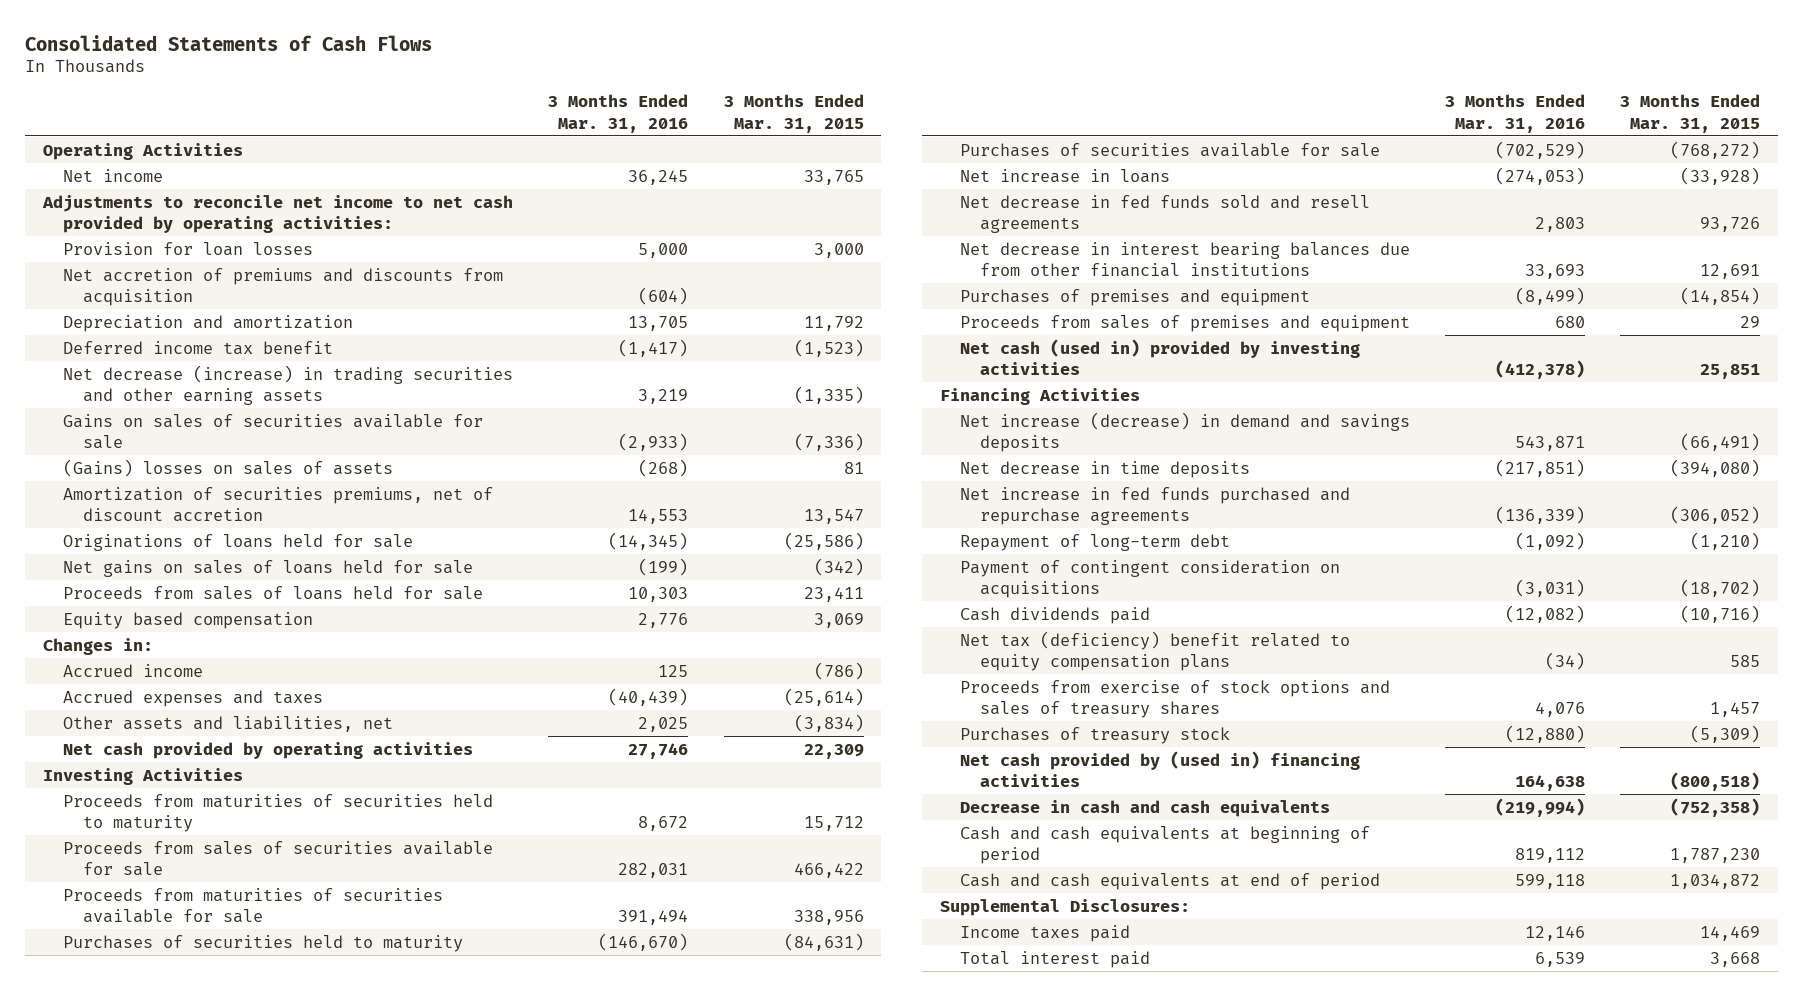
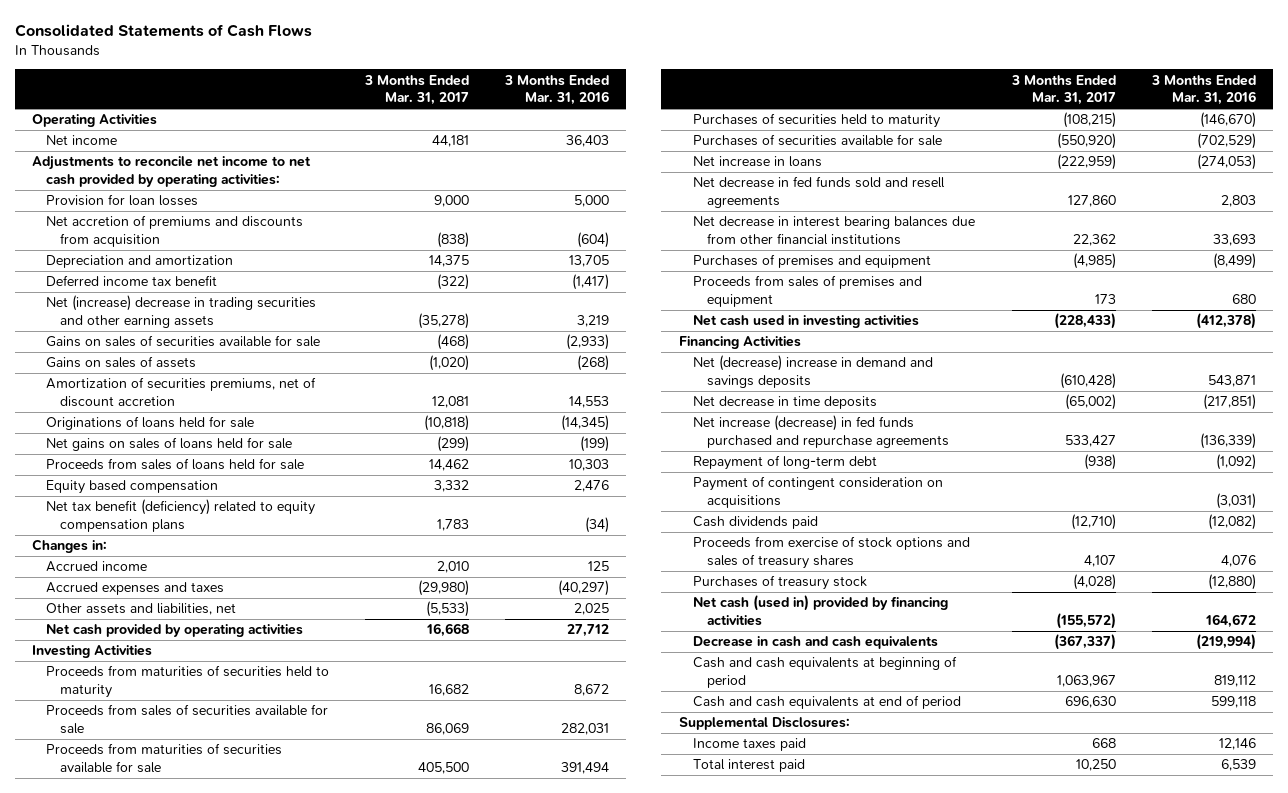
- | 3 Months Ended Mar. 31, 2016 | 3 Months Ended Mar. 31, 2015
+ | 3 Months Ended Mar. 31, 2017 | 3 Months Ended Mar. 31, 2016
- Net income | 36,245 | 33,765
+ Net income | 44,181 | 36,403
- Net decrease (increase) in trading securities and other earning assets | 3,219 | (1,335)
+ Net (increase) decrease in trading securities and other earning assets | (35,278) | 3,219
- (Gains) losses on sales of assets | (268) | 81
+ Gains on sales of assets | (1,020) | (268)
- Equity based compensation | 2,776 | 3,069
+ Equity based compensation | 3,332 | 2,476
+ Net tax benefit (deficiency) related to equity compensation plans | 1,783 | (34)
- Accrued expenses and taxes | (40,439) | (25,614)
+ Accrued expenses and taxes | (29,980) | (40,297)
- Net cash provided by operating activities | 27,746 | 22,309
+ Net cash provided by operating activities | 16,668 | 27,712
- Net cash (used in) provided by investing activities | (412,378) | 25,851
+ Net cash used in investing activities | (228,433) | (412,378)
- Net increase (decrease) in demand and savings deposits | 543,871 | (66,491)
+ Net (decrease) increase in demand and savings deposits | (610,428) | 543,871
- Net increase in fed funds purchased and repurchase agreements | (136,339) | (306,052)
+ Net increase (decrease) in fed funds purchased and repurchase agreements | 533,427 | (136,339)
- Net tax (deficiency) benefit related to equity compensation plans | (34) | 585
- Net cash provided by (used in) financing activities | 164,638 | (800,518)
+ Net cash (used in) provided by financing activities | (155,572) | 164,672

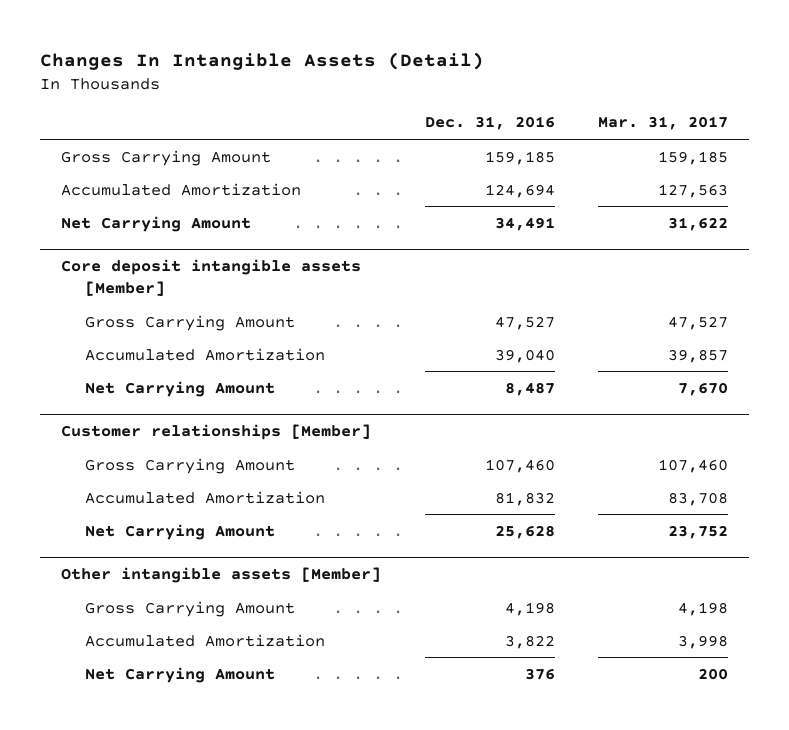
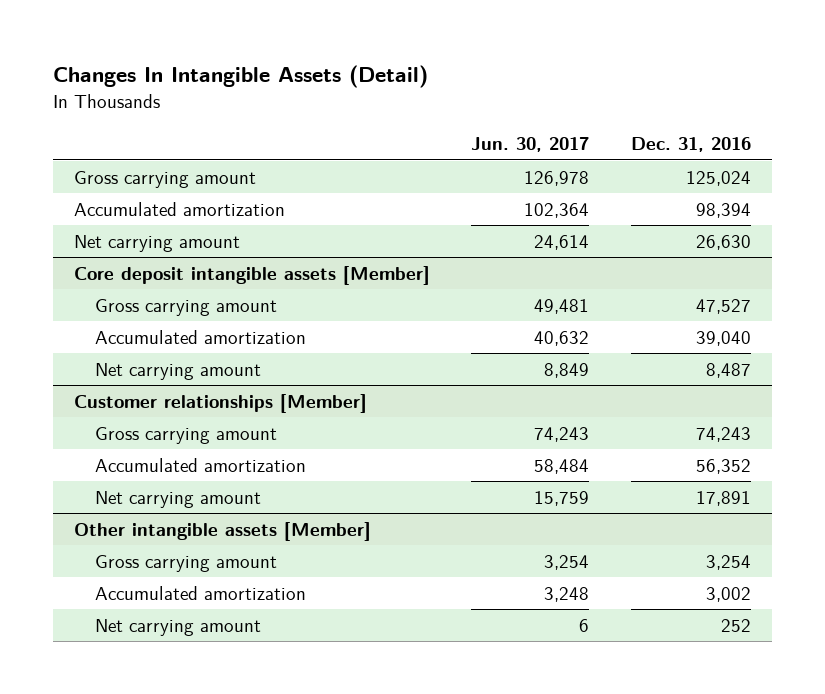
- | Dec. 31, 2016 | Mar. 31, 2017
+ | Jun. 30, 2017 | Dec. 31, 2016
- Gross Carrying Amount | 159,185 | 159,185
- Accumulated Amortization | 124,694 | 127,563
- Net Carrying Amount | 34,491 | 31,622
+ Gross carrying amount | 126,978 | 125,024
+ Accumulated amortization | 102,364 | 98,394
+ Net carrying amount | 24,614 | 26,630
@ Core deposit intangible assets [Member]
- Gross Carrying Amount | 47,527 | 47,527
- Accumulated Amortization | 39,040 | 39,857
- Net Carrying Amount | 8,487 | 7,670
+ Gross carrying amount | 49,481 | 47,527
+ Accumulated amortization | 40,632 | 39,040
+ Net carrying amount | 8,849 | 8,487
@ Customer relationships [Member]
- Gross Carrying Amount | 107,460 | 107,460
- Accumulated Amortization | 81,832 | 83,708
- Net Carrying Amount | 25,628 | 23,752
+ Gross carrying amount | 74,243 | 74,243
+ Accumulated amortization | 58,484 | 56,352
+ Net carrying amount | 15,759 | 17,891
@ Other intangible assets [Member]
- Gross Carrying Amount | 4,198 | 4,198
- Accumulated Amortization | 3,822 | 3,998
- Net Carrying Amount | 376 | 200
+ Gross carrying amount | 3,254 | 3,254
+ Accumulated amortization | 3,248 | 3,002
+ Net carrying amount | 6 | 252

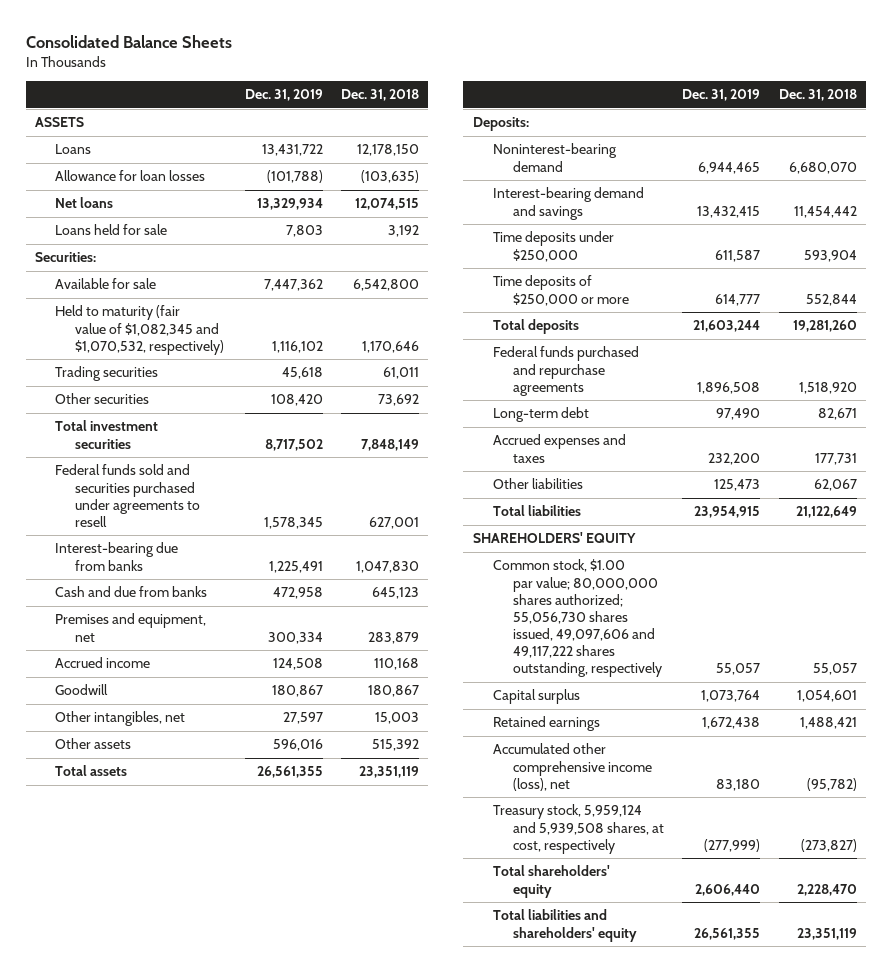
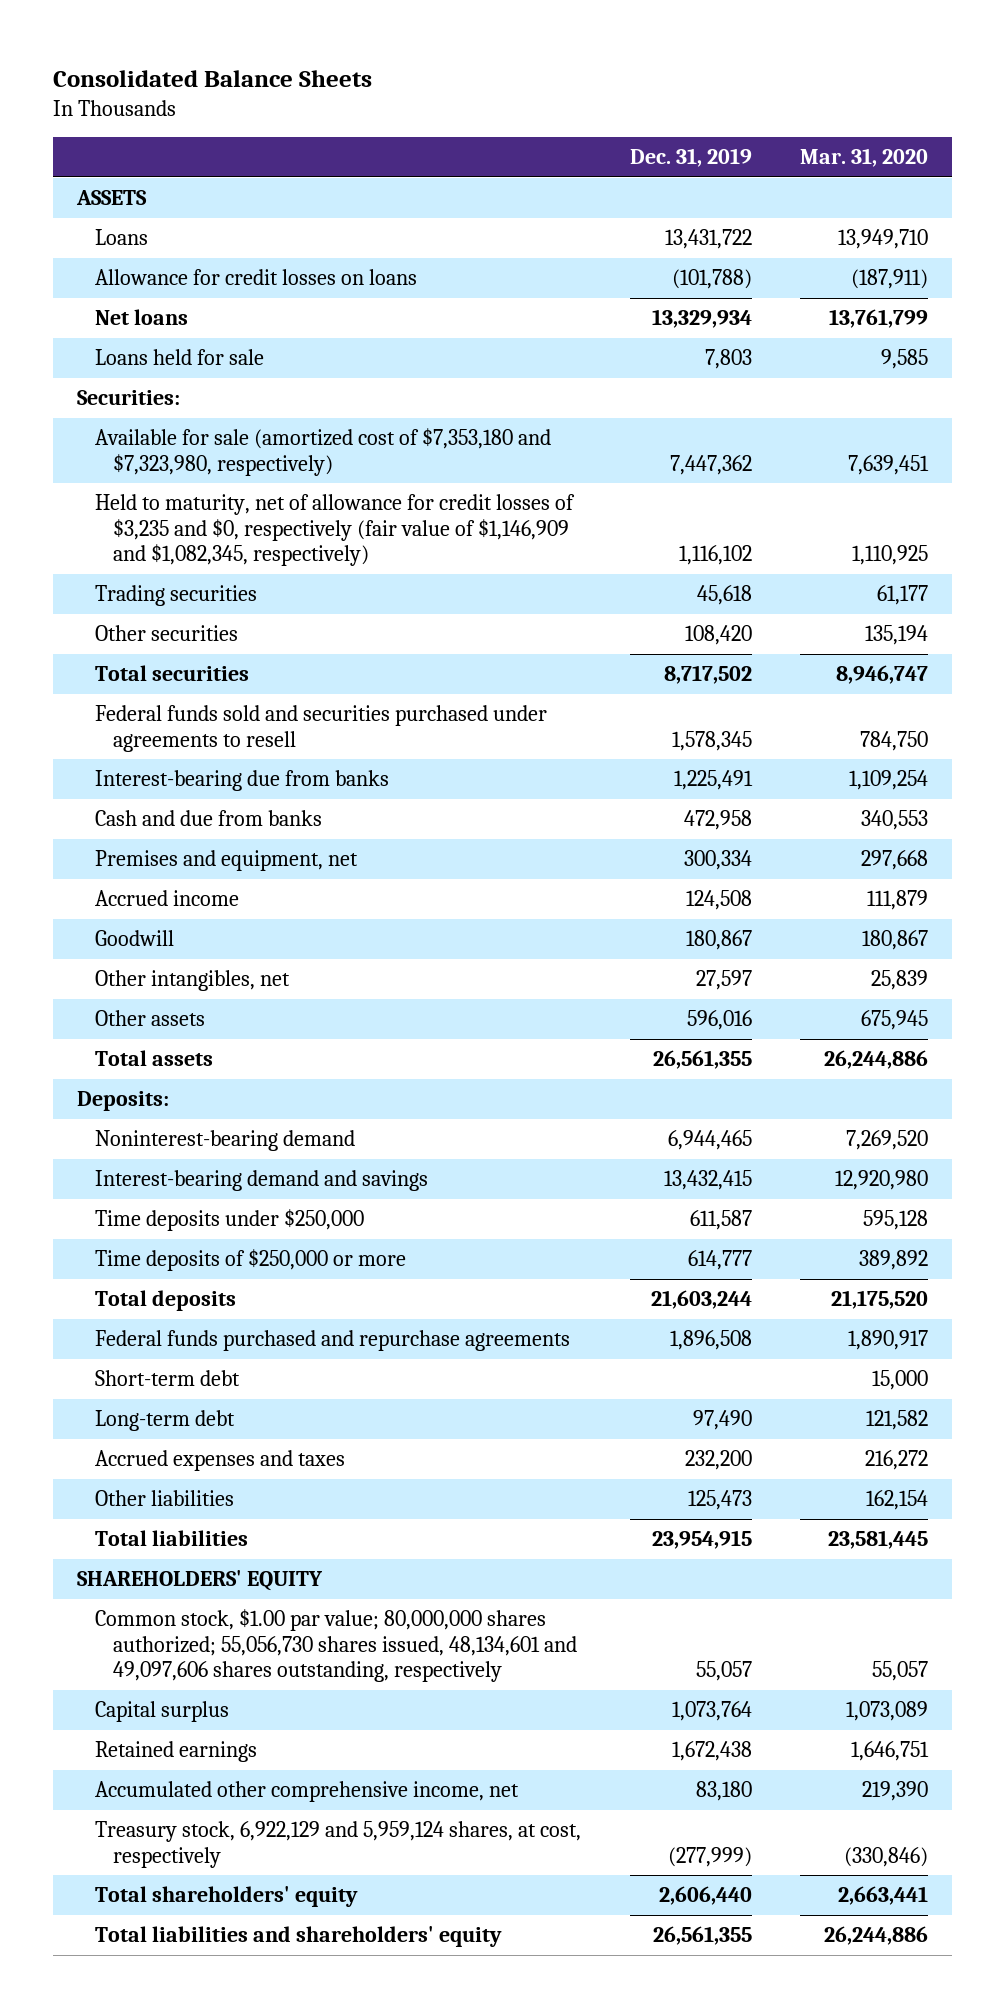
- | Dec. 31, 2019 | Dec. 31, 2018
+ | Dec. 31, 2019 | Mar. 31, 2020
- Allowance for loan losses | (101,788) | (103,635)
+ Allowance for credit losses on loans | (101,788) | (187,911)
- Available for sale | 7,447,362 | 6,542,800
- Held to maturity (fair value of $1,082,345 and $1,070,532, respectively) | 1,116,102 | 1,170,646
+ Available for sale (amortized cost of $7,353,180 and $7,323,980, respectively) | 7,447,362 | 7,639,451
+ Held to maturity, net of allowance for credit losses of $3,235 and $0, respectively (fair value of $1,146,909 and $1,082,345, respectively) | 1,116,102 | 1,110,925
- Total investment securities | 8,717,502 | 7,848,149
+ Total securities | 8,717,502 | 8,946,747
+ Short-term debt | | 15,000
- Common stock, $1.00 par value; 80,000,000 shares authorized; 55,056,730 shares issued, 49,097,606 and 49,117,222 shares outstanding, respectively | 55,057 | 55,057
+ Common stock, $1.00 par value; 80,000,000 shares authorized; 55,056,730 shares issued, 48,134,601 and 49,097,606 shares outstanding, respectively | 55,057 | 55,057
- Accumulated other comprehensive income (loss), net | 83,180 | (95,782)
- Treasury stock, 5,959,124 and 5,939,508 shares, at cost, respectively | (277,999) | (273,827)
+ Accumulated other comprehensive income, net | 83,180 | 219,390
+ Treasury stock, 6,922,129 and 5,959,124 shares, at cost, respectively | (277,999) | (330,846)

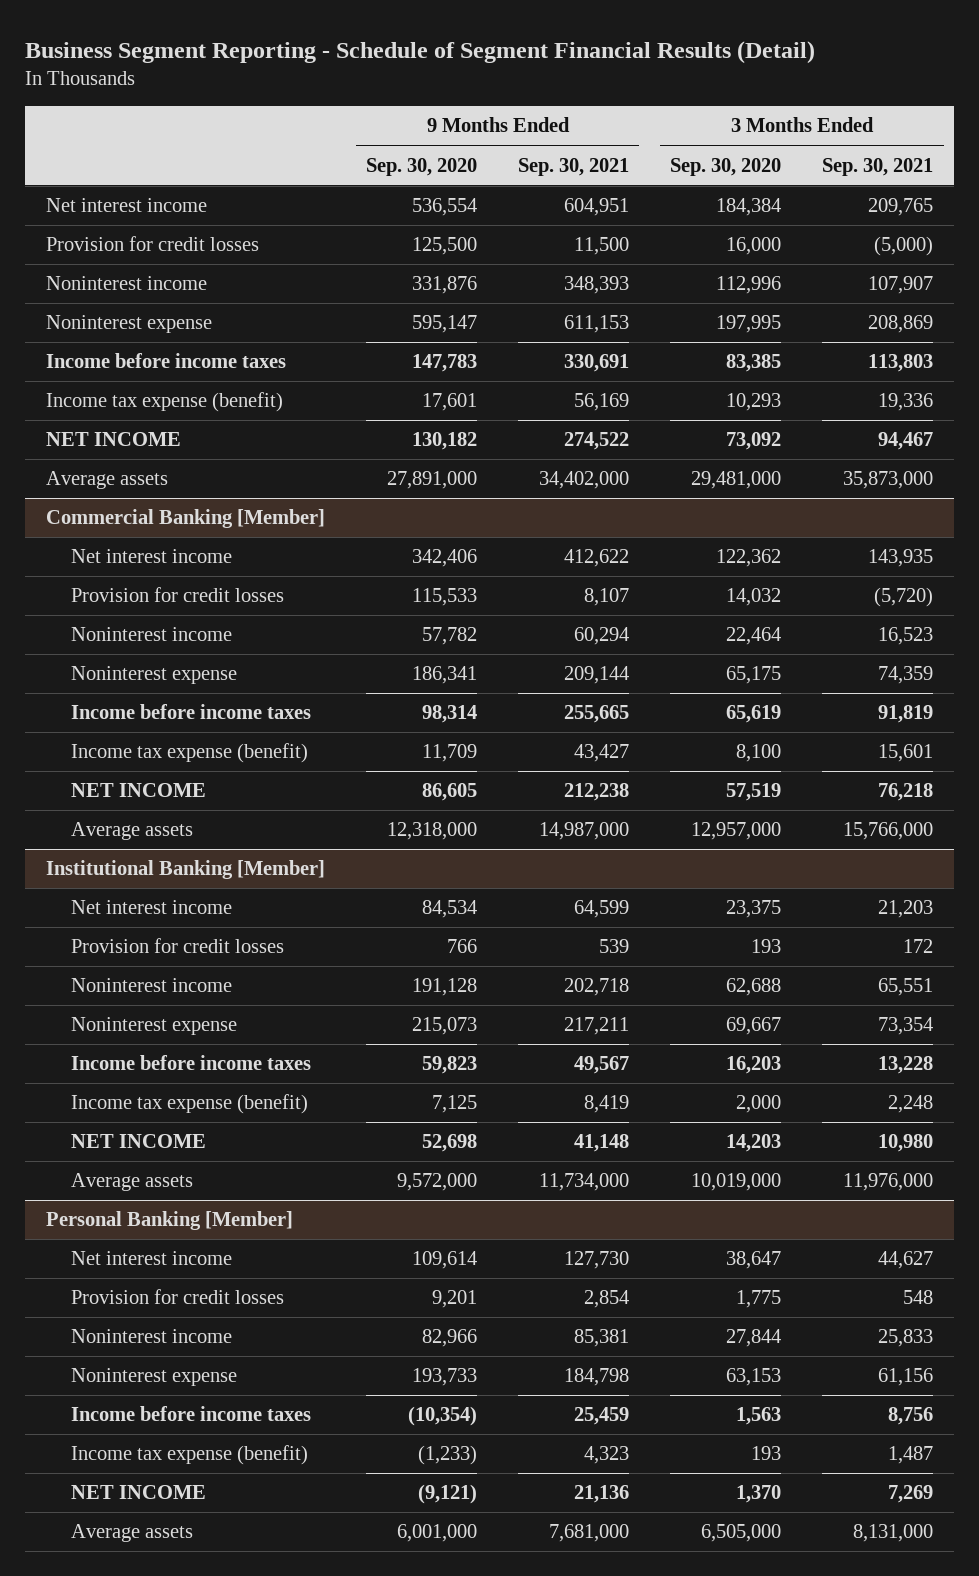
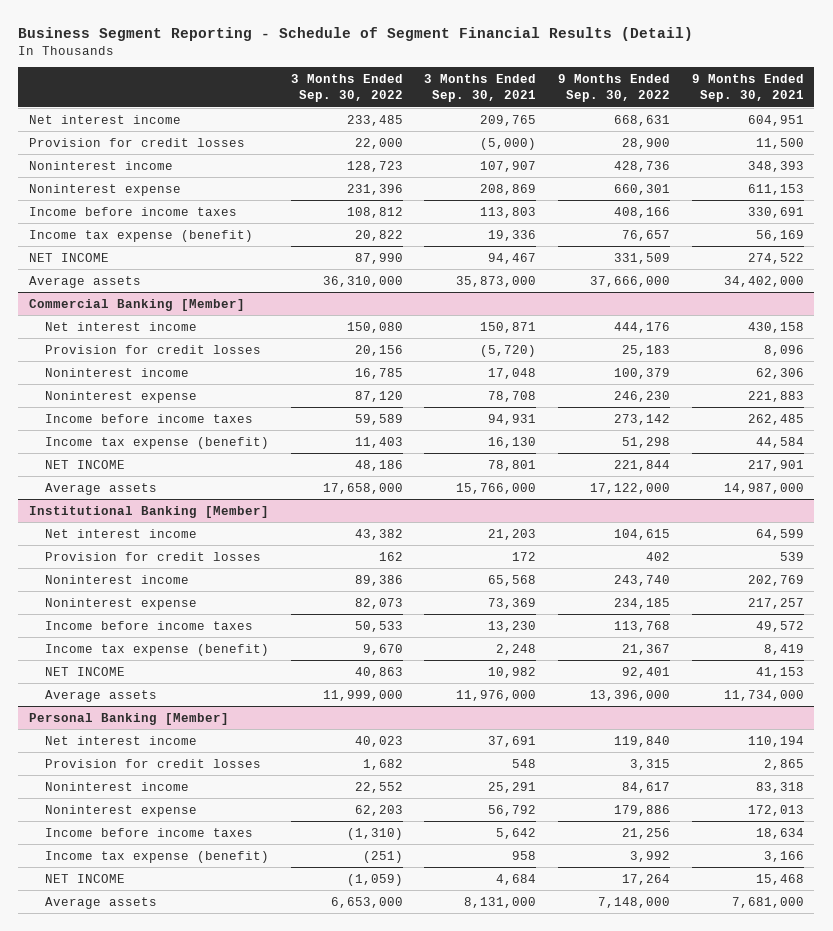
- | 9 Months Ended Sep. 30, 2020 | 9 Months Ended Sep. 30, 2021 | 3 Months Ended Sep. 30, 2020 | 3 Months Ended Sep. 30, 2021
+ | 3 Months Ended Sep. 30, 2022 | 3 Months Ended Sep. 30, 2021 | 9 Months Ended Sep. 30, 2022 | 9 Months Ended Sep. 30, 2021
@ Commercial Banking [Member]
- Net interest income | 342,406 | 412,622 | 122,362 | 143,935
- Provision for credit losses | 115,533 | 8,107 | 14,032 | (5,720)
- Noninterest income | 57,782 | 60,294 | 22,464 | 16,523
- Noninterest expense | 186,341 | 209,144 | 65,175 | 74,359
- Income before income taxes | 98,314 | 255,665 | 65,619 | 91,819
- Income tax expense (benefit) | 11,709 | 43,427 | 8,100 | 15,601
- NET INCOME | 86,605 | 212,238 | 57,519 | 76,218
+ Net interest income | 150,080 | 150,871 | 444,176 | 430,158
+ Provision for credit losses | 20,156 | (5,720) | 25,183 | 8,096
+ Noninterest income | 16,785 | 17,048 | 100,379 | 62,306
+ Noninterest expense | 87,120 | 78,708 | 246,230 | 221,883
+ Income before income taxes | 59,589 | 94,931 | 273,142 | 262,485
+ Income tax expense (benefit) | 11,403 | 16,130 | 51,298 | 44,584
+ NET INCOME | 48,186 | 78,801 | 221,844 | 217,901
@ Institutional Banking [Member]
- Noninterest income | 191,128 | 202,718 | 62,688 | 65,551
- Noninterest expense | 215,073 | 217,211 | 69,667 | 73,354
- Income before income taxes | 59,823 | 49,567 | 16,203 | 13,228
+ Noninterest income | 89,386 | 65,568 | 243,740 | 202,769
+ Noninterest expense | 82,073 | 73,369 | 234,185 | 217,257
+ Income before income taxes | 50,533 | 13,230 | 113,768 | 49,572
- NET INCOME | 52,698 | 41,148 | 14,203 | 10,980
+ NET INCOME | 40,863 | 10,982 | 92,401 | 41,153
@ Personal Banking [Member]
- Net interest income | 109,614 | 127,730 | 38,647 | 44,627
- Provision for credit losses | 9,201 | 2,854 | 1,775 | 548
- Noninterest income | 82,966 | 85,381 | 27,844 | 25,833
- Noninterest expense | 193,733 | 184,798 | 63,153 | 61,156
- Income before income taxes | (10,354) | 25,459 | 1,563 | 8,756
- Income tax expense (benefit) | (1,233) | 4,323 | 193 | 1,487
- NET INCOME | (9,121) | 21,136 | 1,370 | 7,269
+ Net interest income | 40,023 | 37,691 | 119,840 | 110,194
+ Provision for credit losses | 1,682 | 548 | 3,315 | 2,865
+ Noninterest income | 22,552 | 25,291 | 84,617 | 83,318
+ Noninterest expense | 62,203 | 56,792 | 179,886 | 172,013
+ Income before income taxes | (1,310) | 5,642 | 21,256 | 18,634
+ Income tax expense (benefit) | (251) | 958 | 3,992 | 3,166
+ NET INCOME | (1,059) | 4,684 | 17,264 | 15,468

